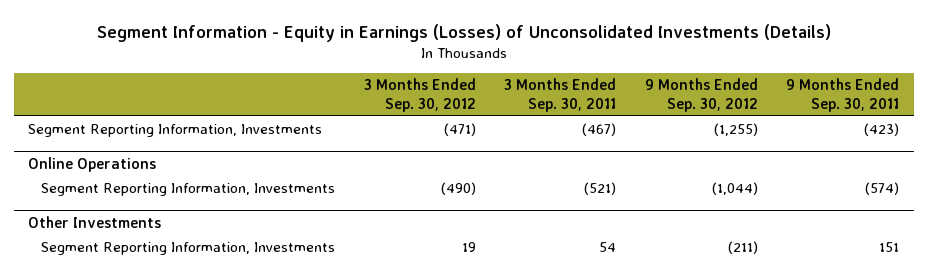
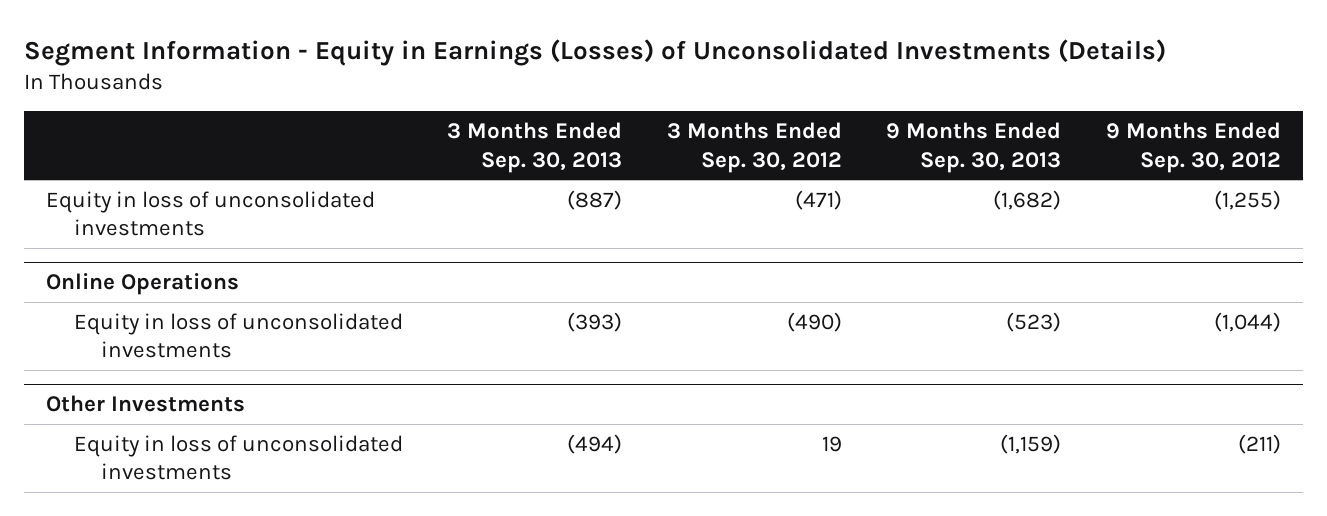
- | 3 Months Ended Sep. 30, 2012 | 3 Months Ended Sep. 30, 2011 | 9 Months Ended Sep. 30, 2012 | 9 Months Ended Sep. 30, 2011
+ | 3 Months Ended Sep. 30, 2013 | 3 Months Ended Sep. 30, 2012 | 9 Months Ended Sep. 30, 2013 | 9 Months Ended Sep. 30, 2012
- Segment Reporting Information, Investments | (471) | (467) | (1,255) | (423)
+ Equity in loss of unconsolidated investments | (887) | (471) | (1,682) | (1,255)
@ Online Operations
- Segment Reporting Information, Investments | (490) | (521) | (1,044) | (574)
+ Equity in loss of unconsolidated investments | (393) | (490) | (523) | (1,044)
@ Other Investments
- Segment Reporting Information, Investments | 19 | 54 | (211) | 151
+ Equity in loss of unconsolidated investments | (494) | 19 | (1,159) | (211)

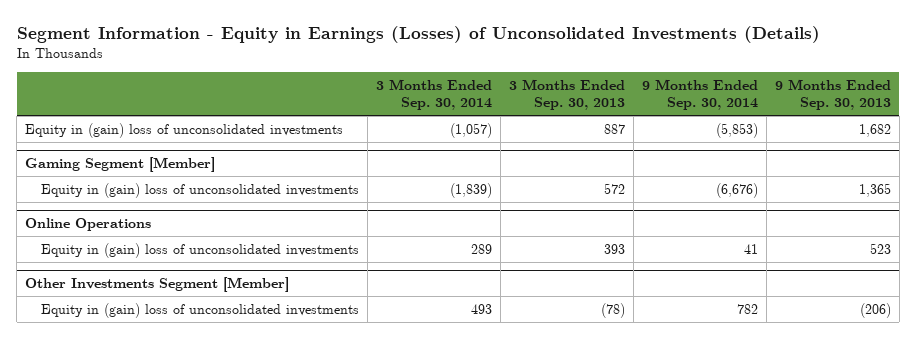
- | 3 Months Ended Sep. 30, 2013 | 3 Months Ended Sep. 30, 2012 | 9 Months Ended Sep. 30, 2013 | 9 Months Ended Sep. 30, 2012
+ | 3 Months Ended Sep. 30, 2014 | 3 Months Ended Sep. 30, 2013 | 9 Months Ended Sep. 30, 2014 | 9 Months Ended Sep. 30, 2013
- Equity in loss of unconsolidated investments | (887) | (471) | (1,682) | (1,255)
+ Equity in (gain) loss of unconsolidated investments | (1,057) | 887 | (5,853) | 1,682
+ Gaming Segment [Member]
+ Equity in (gain) loss of unconsolidated investments | (1,839) | 572 | (6,676) | 1,365
@ Online Operations
- Equity in loss of unconsolidated investments | (393) | (490) | (523) | (1,044)
- Other Investments
- Equity in loss of unconsolidated investments | (494) | 19 | (1,159) | (211)
@ Online Operations
+ Equity in (gain) loss of unconsolidated investments | 289 | 393 | 41 | 523
+ Other Investments Segment [Member]
+ Equity in (gain) loss of unconsolidated investments | 493 | (78) | 782 | (206)

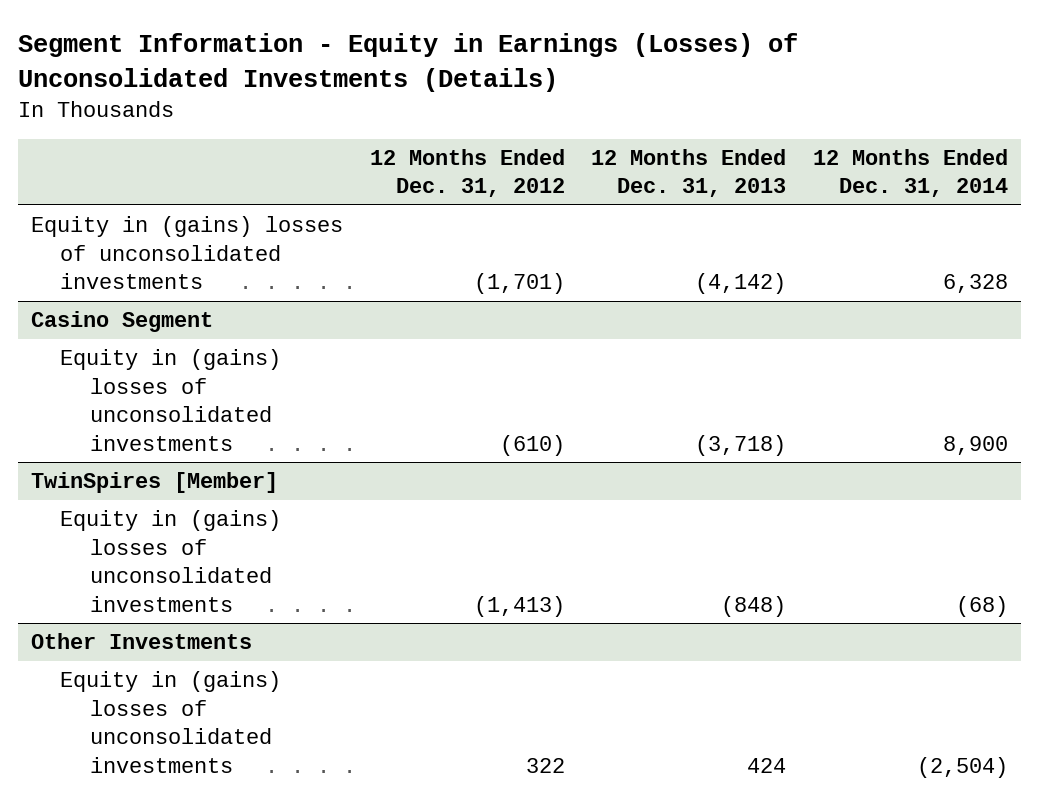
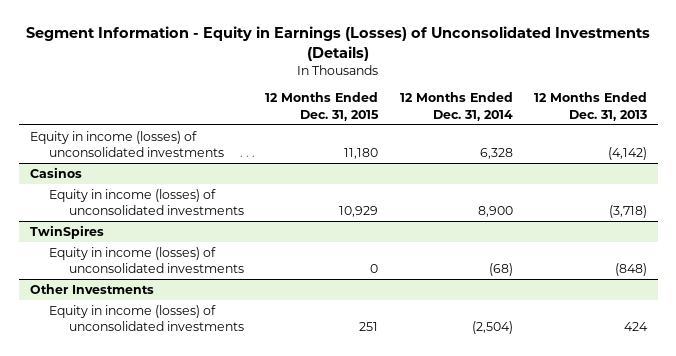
- | 12 Months Ended Dec. 31, 2012 | 12 Months Ended Dec. 31, 2013 | 12 Months Ended Dec. 31, 2014
+ | 12 Months Ended Dec. 31, 2015 | 12 Months Ended Dec. 31, 2014 | 12 Months Ended Dec. 31, 2013
- Equity in (gains) losses of unconsolidated investments | (1,701) | (4,142) | 6,328
- Casino Segment
- Equity in (gains) losses of unconsolidated investments | (610) | (3,718) | 8,900
- TwinSpires [Member]
- Equity in (gains) losses of unconsolidated investments | (1,413) | (848) | (68)
+ Equity in income (losses) of unconsolidated investments | 11,180 | 6,328 | (4,142)
+ Casinos
+ Equity in income (losses) of unconsolidated investments | 10,929 | 8,900 | (3,718)
+ TwinSpires
+ Equity in income (losses) of unconsolidated investments | 0 | (68) | (848)
@ Other Investments
- Equity in (gains) losses of unconsolidated investments | 322 | 424 | (2,504)
+ Equity in income (losses) of unconsolidated investments | 251 | (2,504) | 424

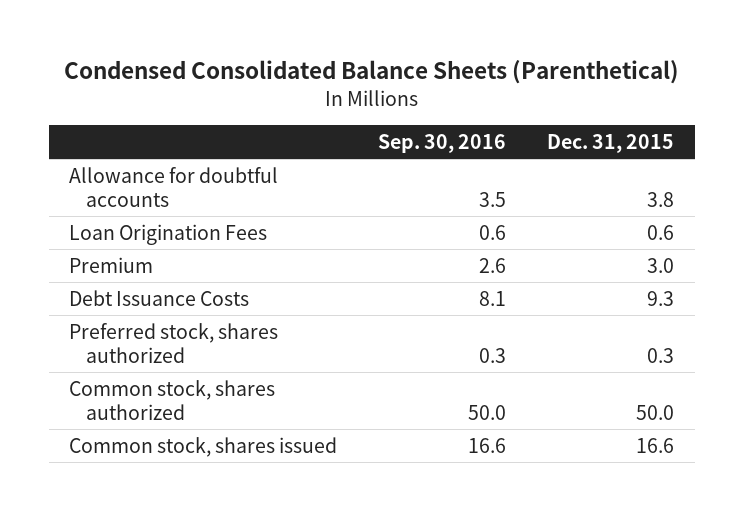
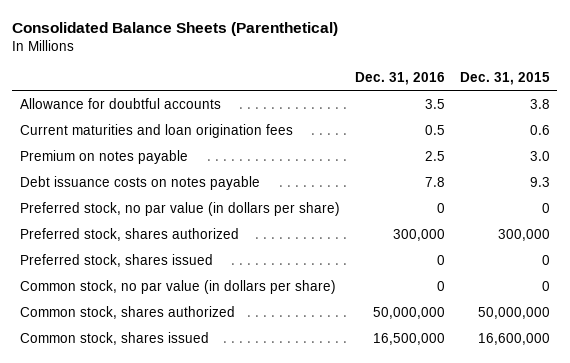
- Condensed Consolidated Balance Sheets (Parenthetical)
+ Consolidated Balance Sheets (Parenthetical)
- | Sep. 30, 2016 | Dec. 31, 2015
+ | Dec. 31, 2016 | Dec. 31, 2015
- Loan Origination Fees | 0.6 | 0.6
- Premium | 2.6 | 3.0
- Debt Issuance Costs | 8.1 | 9.3
- Preferred stock, shares authorized | 0.3 | 0.3
- Common stock, shares authorized | 50.0 | 50.0
- Common stock, shares issued | 16.6 | 16.6
+ Current maturities and loan origination fees | 0.5 | 0.6
+ Premium on notes payable | 2.5 | 3.0
+ Debt issuance costs on notes payable | 7.8 | 9.3
+ Preferred stock, no par value (in dollars per share) | 0 | 0
+ Preferred stock, shares authorized | 300,000 | 300,000
+ Preferred stock, shares issued | 0 | 0
+ Common stock, no par value (in dollars per share) | 0 | 0
+ Common stock, shares authorized | 50,000,000 | 50,000,000
+ Common stock, shares issued | 16,500,000 | 16,600,000

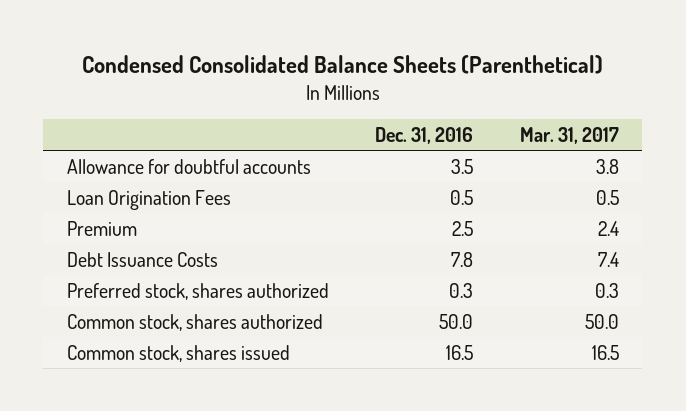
- Consolidated Balance Sheets (Parenthetical)
+ Condensed Consolidated Balance Sheets (Parenthetical)
- | Dec. 31, 2016 | Dec. 31, 2015
+ | Dec. 31, 2016 | Mar. 31, 2017
- Current maturities and loan origination fees | 0.5 | 0.6
- Premium on notes payable | 2.5 | 3.0
- Debt issuance costs on notes payable | 7.8 | 9.3
- Preferred stock, no par value (in dollars per share) | 0 | 0
- Preferred stock, shares authorized | 300,000 | 300,000
- Preferred stock, shares issued | 0 | 0
- Common stock, no par value (in dollars per share) | 0 | 0
- Common stock, shares authorized | 50,000,000 | 50,000,000
- Common stock, shares issued | 16,500,000 | 16,600,000
+ Loan Origination Fees | 0.5 | 0.5
+ Premium | 2.5 | 2.4
+ Debt Issuance Costs | 7.8 | 7.4
+ Preferred stock, shares authorized | 0.3 | 0.3
+ Common stock, shares authorized | 50.0 | 50.0
+ Common stock, shares issued | 16.5 | 16.5

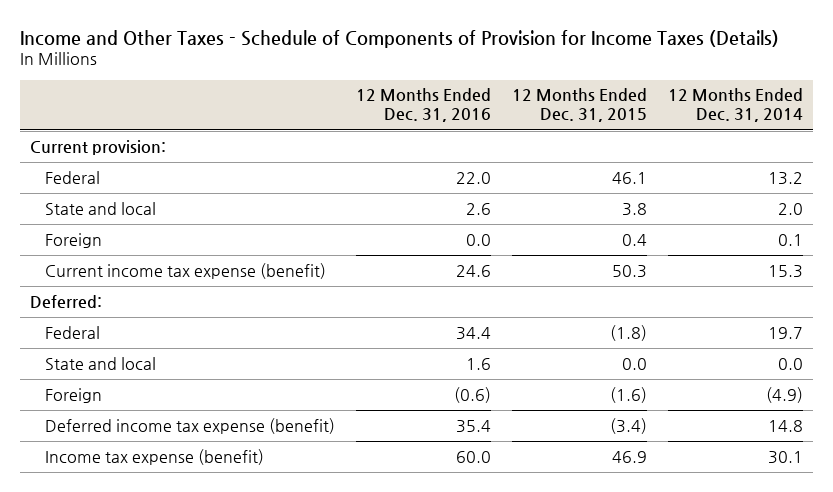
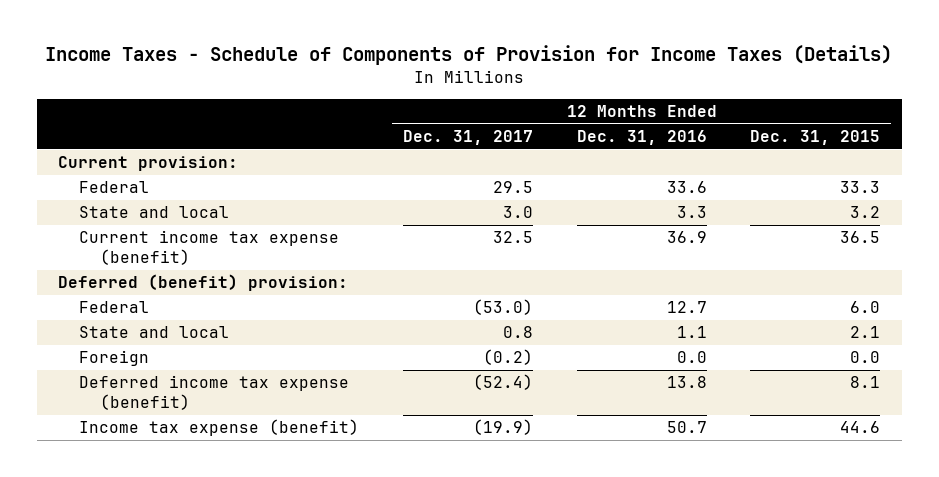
- Income and Other Taxes - Schedule of Components of Provision for Income Taxes (Details)
+ Income Taxes - Schedule of Components of Provision for Income Taxes (Details)
- | 12 Months Ended Dec. 31, 2016 | 12 Months Ended Dec. 31, 2015 | 12 Months Ended Dec. 31, 2014
+ | 12 Months Ended Dec. 31, 2017 | 12 Months Ended Dec. 31, 2016 | 12 Months Ended Dec. 31, 2015
- Federal | 22.0 | 46.1 | 13.2
- State and local | 2.6 | 3.8 | 2.0
- Foreign | 0.0 | 0.4 | 0.1
- Current income tax expense (benefit) | 24.6 | 50.3 | 15.3
- Deferred:
- Federal | 34.4 | (1.8) | 19.7
- State and local | 1.6 | 0.0 | 0.0
- Foreign | (0.6) | (1.6) | (4.9)
- Deferred income tax expense (benefit) | 35.4 | (3.4) | 14.8
- Income tax expense (benefit) | 60.0 | 46.9 | 30.1
+ Federal | 29.5 | 33.6 | 33.3
+ State and local | 3.0 | 3.3 | 3.2
+ Current income tax expense (benefit) | 32.5 | 36.9 | 36.5
+ Deferred (benefit) provision:
+ Federal | (53.0) | 12.7 | 6.0
+ State and local | 0.8 | 1.1 | 2.1
+ Foreign | (0.2) | 0.0 | 0.0
+ Deferred income tax expense (benefit) | (52.4) | 13.8 | 8.1
+ Income tax expense (benefit) | (19.9) | 50.7 | 44.6

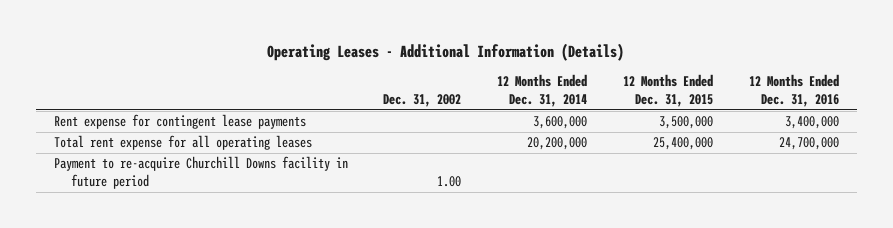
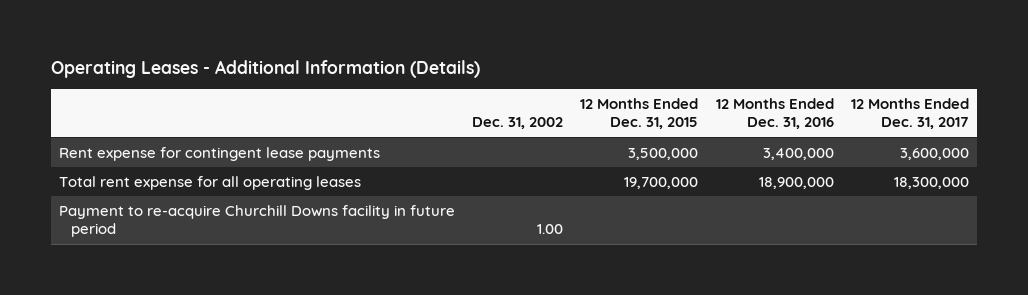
- | Dec. 31, 2002 | 12 Months Ended Dec. 31, 2014 | 12 Months Ended Dec. 31, 2015 | 12 Months Ended Dec. 31, 2016
+ | Dec. 31, 2002 | 12 Months Ended Dec. 31, 2015 | 12 Months Ended Dec. 31, 2016 | 12 Months Ended Dec. 31, 2017
- Total rent expense for all operating leases | | 20,200,000 | 25,400,000 | 24,700,000
+ Total rent expense for all operating leases | | 19,700,000 | 18,900,000 | 18,300,000

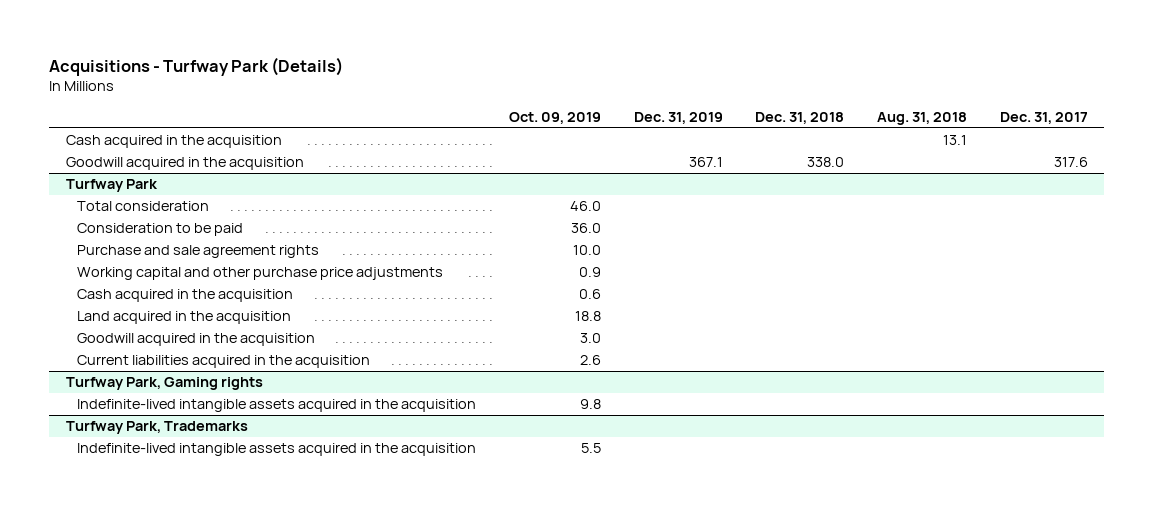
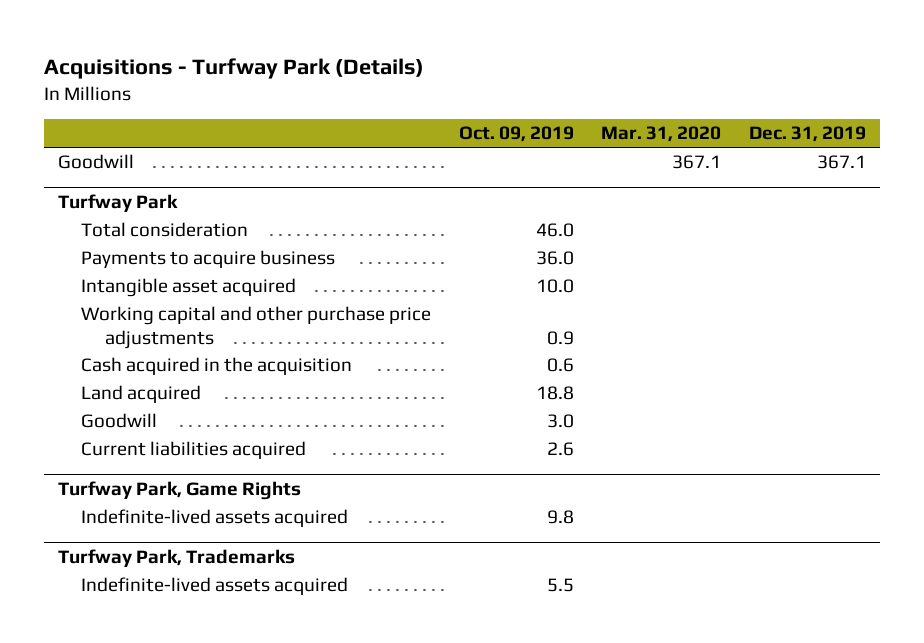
- | Oct. 09, 2019 | Dec. 31, 2019 | Dec. 31, 2018 | Aug. 31, 2018 | Dec. 31, 2017
+ | Oct. 09, 2019 | Mar. 31, 2020 | Dec. 31, 2019
- Cash acquired in the acquisition | | | | 13.1 |
- Goodwill acquired in the acquisition | | 367.1 | 338.0 | | 317.6
+ Goodwill | | 367.1 | 367.1
@ Turfway Park
- Consideration to be paid | 36.0 | | | |
- Purchase and sale agreement rights | 10.0 | | | |
+ Payments to acquire business | 36.0 | |
+ Intangible asset acquired | 10.0 | |
- Land acquired in the acquisition | 18.8 | | | |
- Goodwill acquired in the acquisition | 3.0 | | | |
- Current liabilities acquired in the acquisition | 2.6 | | | |
- Turfway Park, Gaming rights
- Indefinite-lived intangible assets acquired in the acquisition | 9.8 | | | |
@ Turfway Park
+ Land acquired | 18.8 | |
+ Goodwill | 3.0 | |
+ Current liabilities acquired | 2.6 | |
+ Turfway Park, Game Rights
+ Indefinite-lived assets acquired | 9.8 | |
@ Turfway Park, Trademarks
- Indefinite-lived intangible assets acquired in the acquisition | 5.5 | | | |
+ Indefinite-lived assets acquired | 5.5 | |

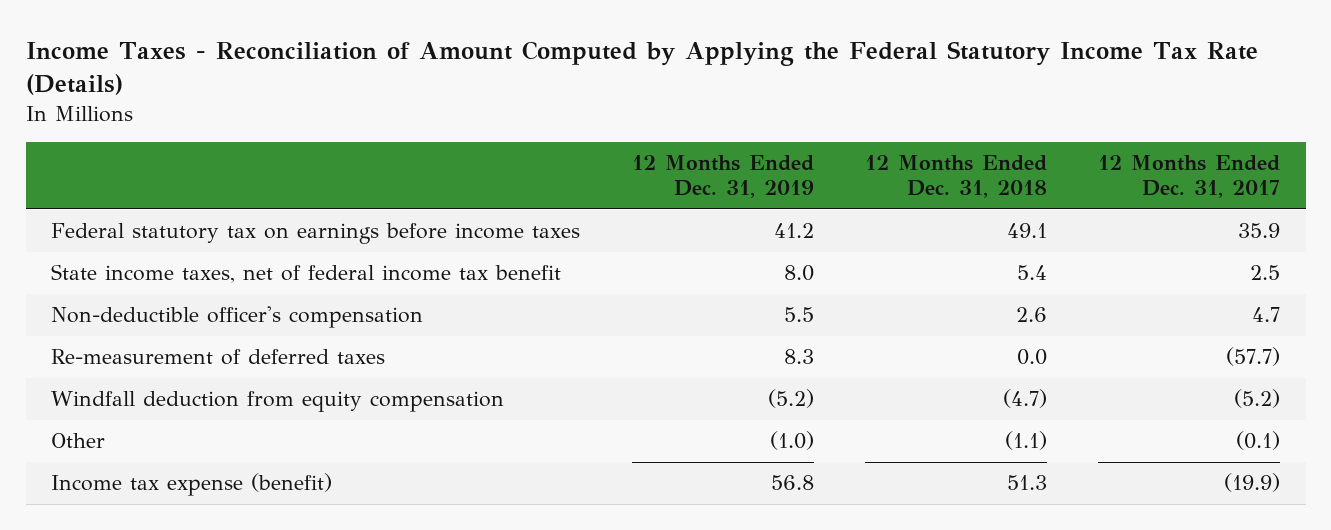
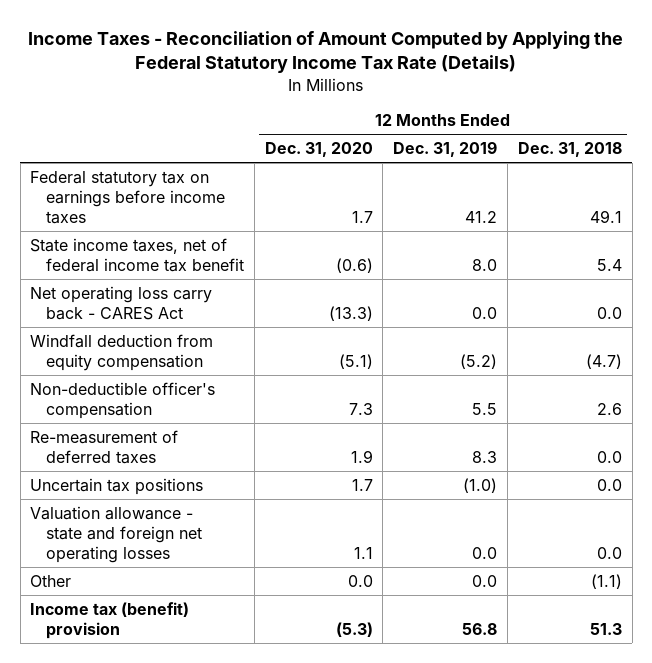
- | 12 Months Ended Dec. 31, 2019 | 12 Months Ended Dec. 31, 2018 | 12 Months Ended Dec. 31, 2017
+ | 12 Months Ended Dec. 31, 2020 | 12 Months Ended Dec. 31, 2019 | 12 Months Ended Dec. 31, 2018
+ Net operating loss carry back - CARES Act | (13.3) | 0.0 | 0.0
moved up: Windfall deduction from equity compensation | (5.1) | (5.2) | (4.7)
- Other | (1.0) | (1.1) | (0.1)
- Income tax expense (benefit) | 56.8 | 51.3 | (19.9)
+ Uncertain tax positions | 1.7 | (1.0) | 0.0
+ Valuation allowance - state and foreign net operating losses | 1.1 | 0.0 | 0.0
+ Other | 0.0 | 0.0 | (1.1)
+ Income tax (benefit) provision | (5.3) | 56.8 | 51.3

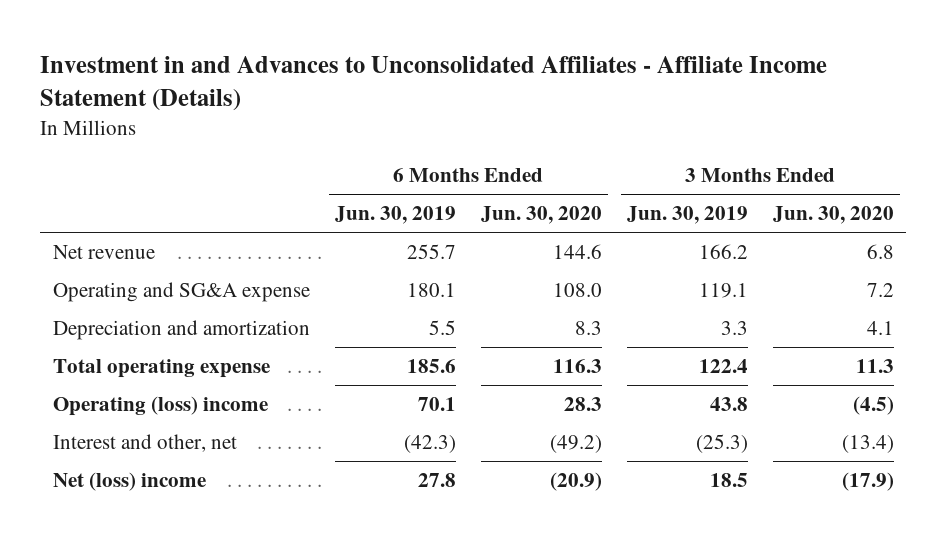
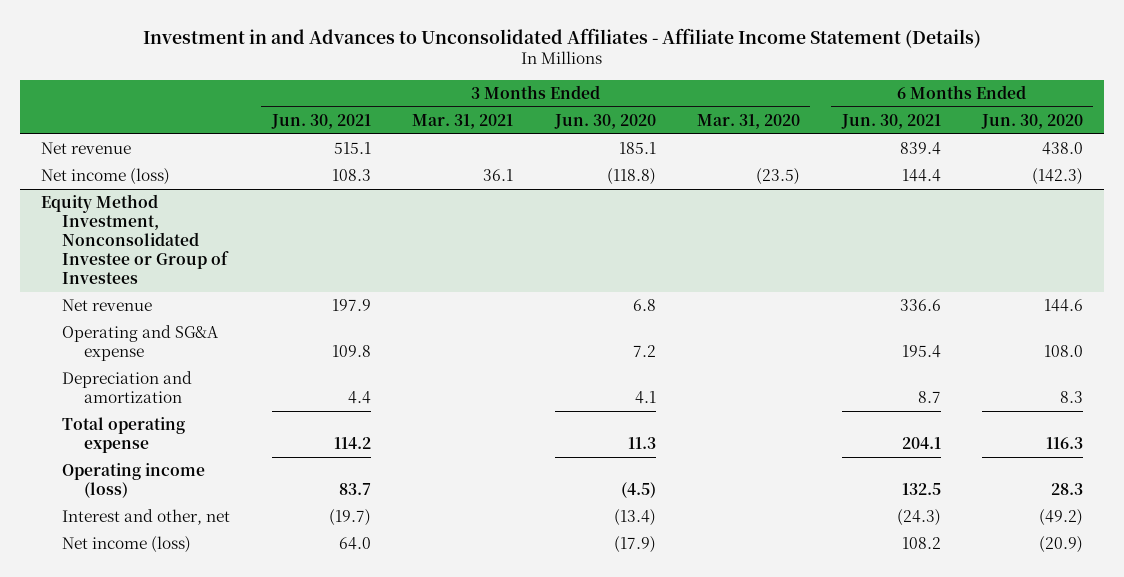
- | 6 Months Ended Jun. 30, 2019 | 6 Months Ended Jun. 30, 2020 | 3 Months Ended Jun. 30, 2019 | 3 Months Ended Jun. 30, 2020
+ | 3 Months Ended Jun. 30, 2021 | 3 Months Ended Mar. 31, 2021 | 3 Months Ended Jun. 30, 2020 | 3 Months Ended Mar. 31, 2020 | 6 Months Ended Jun. 30, 2021 | 6 Months Ended Jun. 30, 2020
+ Net revenue | 515.1 | | 185.1 | | 839.4 | 438.0
+ Net income (loss) | 108.3 | 36.1 | (118.8) | (23.5) | 144.4 | (142.3)
+ Equity Method Investment, Nonconsolidated Investee or Group of Investees
- Operating (loss) income | 70.1 | 28.3 | 43.8 | (4.5)
+ Operating income (loss) | 83.7 | | (4.5) | | 132.5 | 28.3
- Net (loss) income | 27.8 | (20.9) | 18.5 | (17.9)
+ Net income (loss) | 64.0 | | (17.9) | | 108.2 | (20.9)

